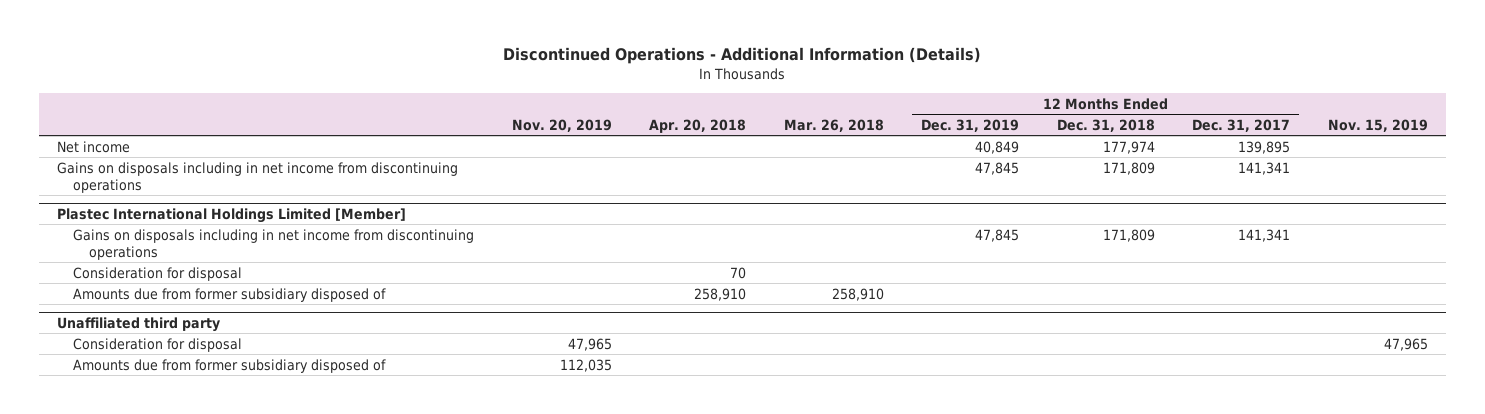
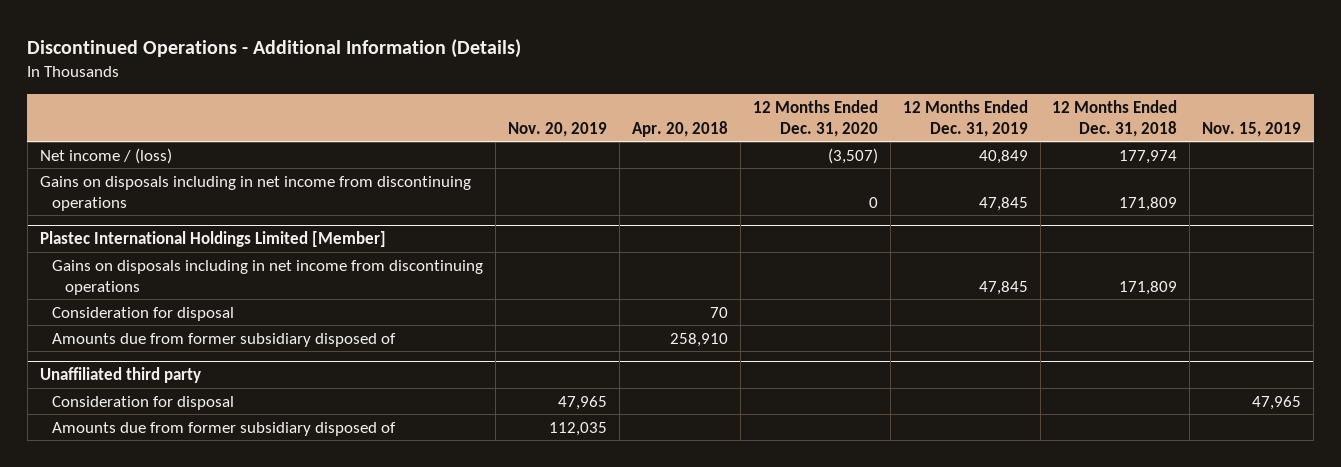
- | Nov. 20, 2019 | Apr. 20, 2018 | Mar. 26, 2018 | 12 Months Ended Dec. 31, 2019 | 12 Months Ended Dec. 31, 2018 | 12 Months Ended Dec. 31, 2017 | Nov. 15, 2019
+ | Nov. 20, 2019 | Apr. 20, 2018 | 12 Months Ended Dec. 31, 2020 | 12 Months Ended Dec. 31, 2019 | 12 Months Ended Dec. 31, 2018 | Nov. 15, 2019
- Net income | | | | 40,849 | 177,974 | 139,895 |
+ Net income / (loss) | | | (3,507) | 40,849 | 177,974 |

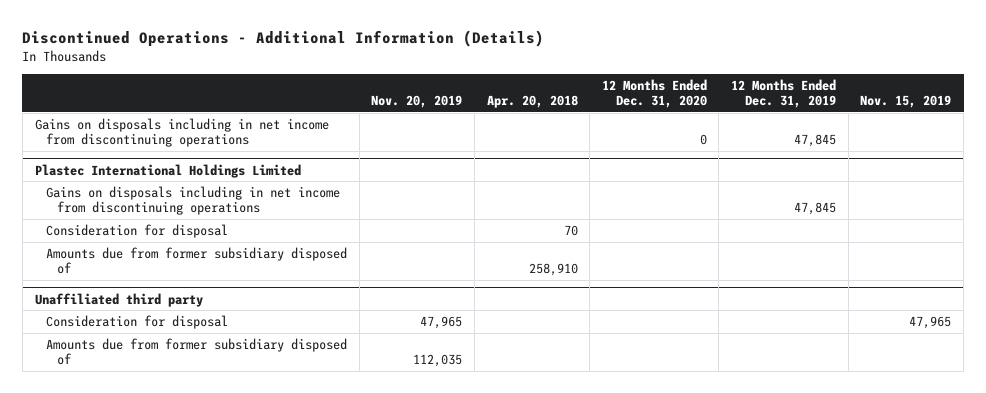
- | Nov. 20, 2019 | Apr. 20, 2018 | 12 Months Ended Dec. 31, 2020 | 12 Months Ended Dec. 31, 2019 | 12 Months Ended Dec. 31, 2018 | Nov. 15, 2019
+ | Nov. 20, 2019 | Apr. 20, 2018 | 12 Months Ended Dec. 31, 2020 | 12 Months Ended Dec. 31, 2019 | Nov. 15, 2019
- Net income / (loss) | | | (3,507) | 40,849 | 177,974 |
- Plastec International Holdings Limited [Member]
+ Plastec International Holdings Limited

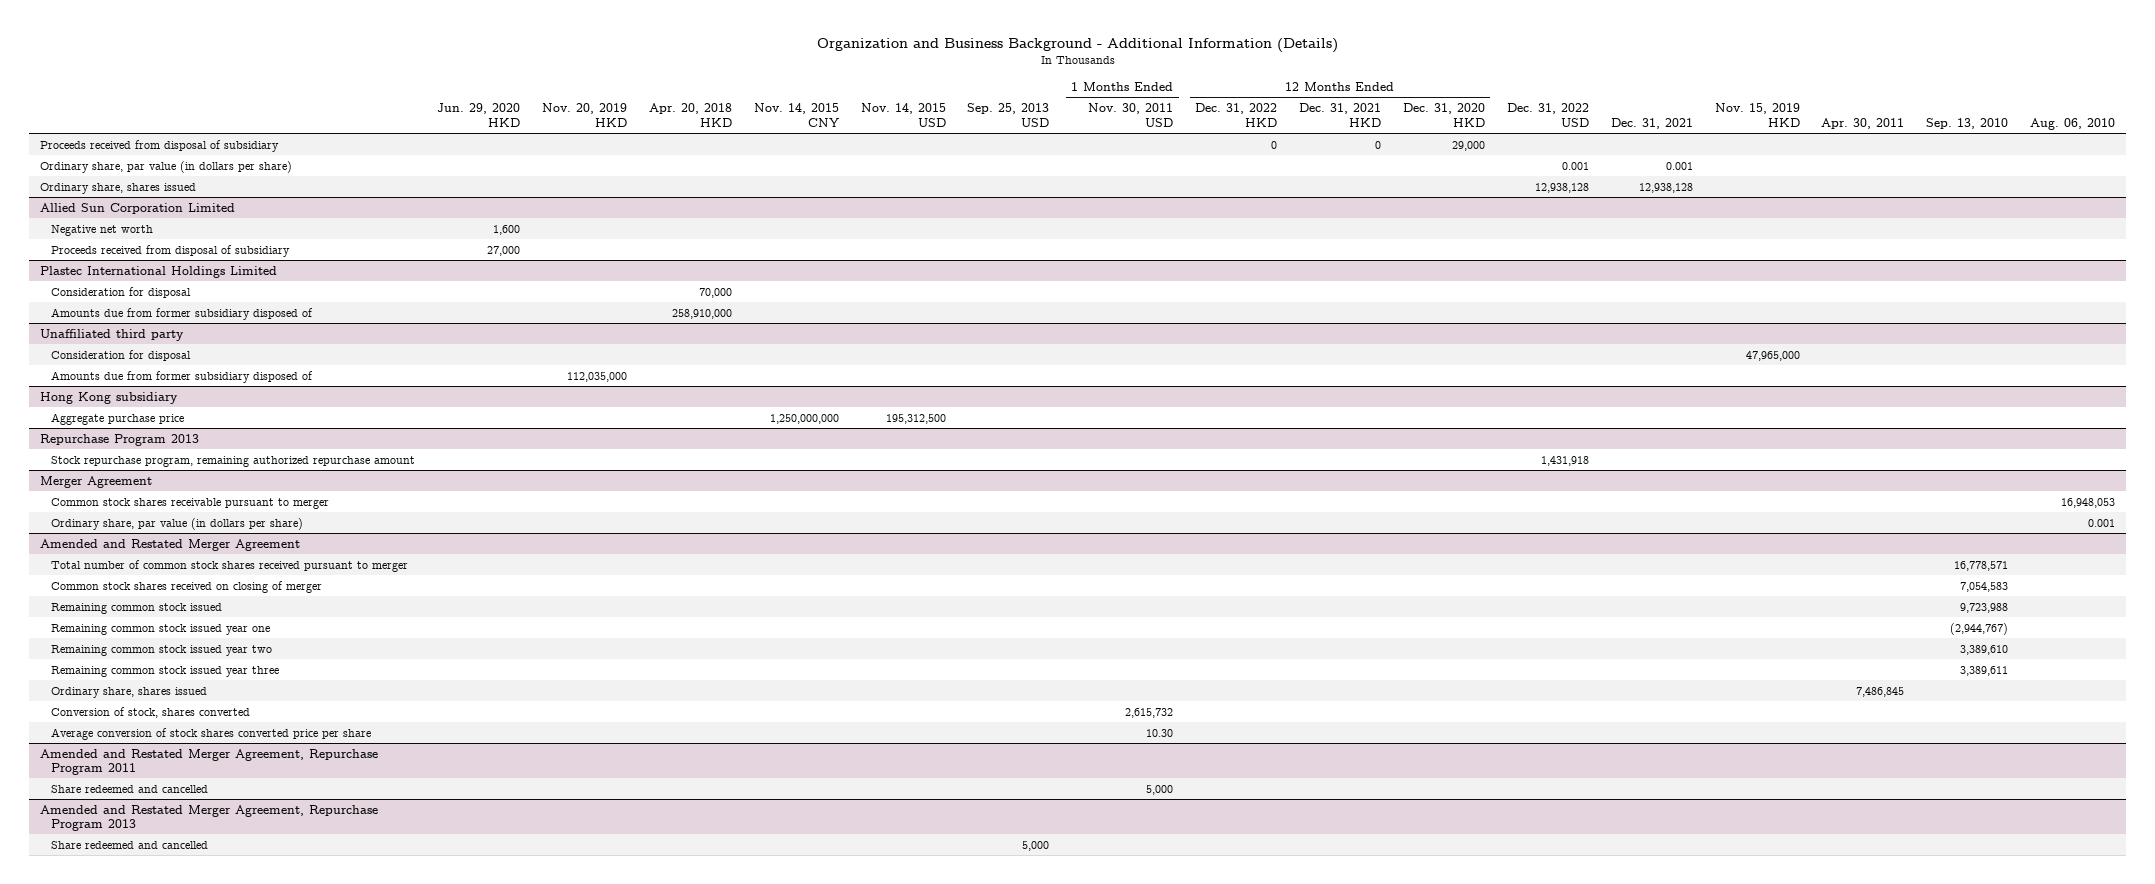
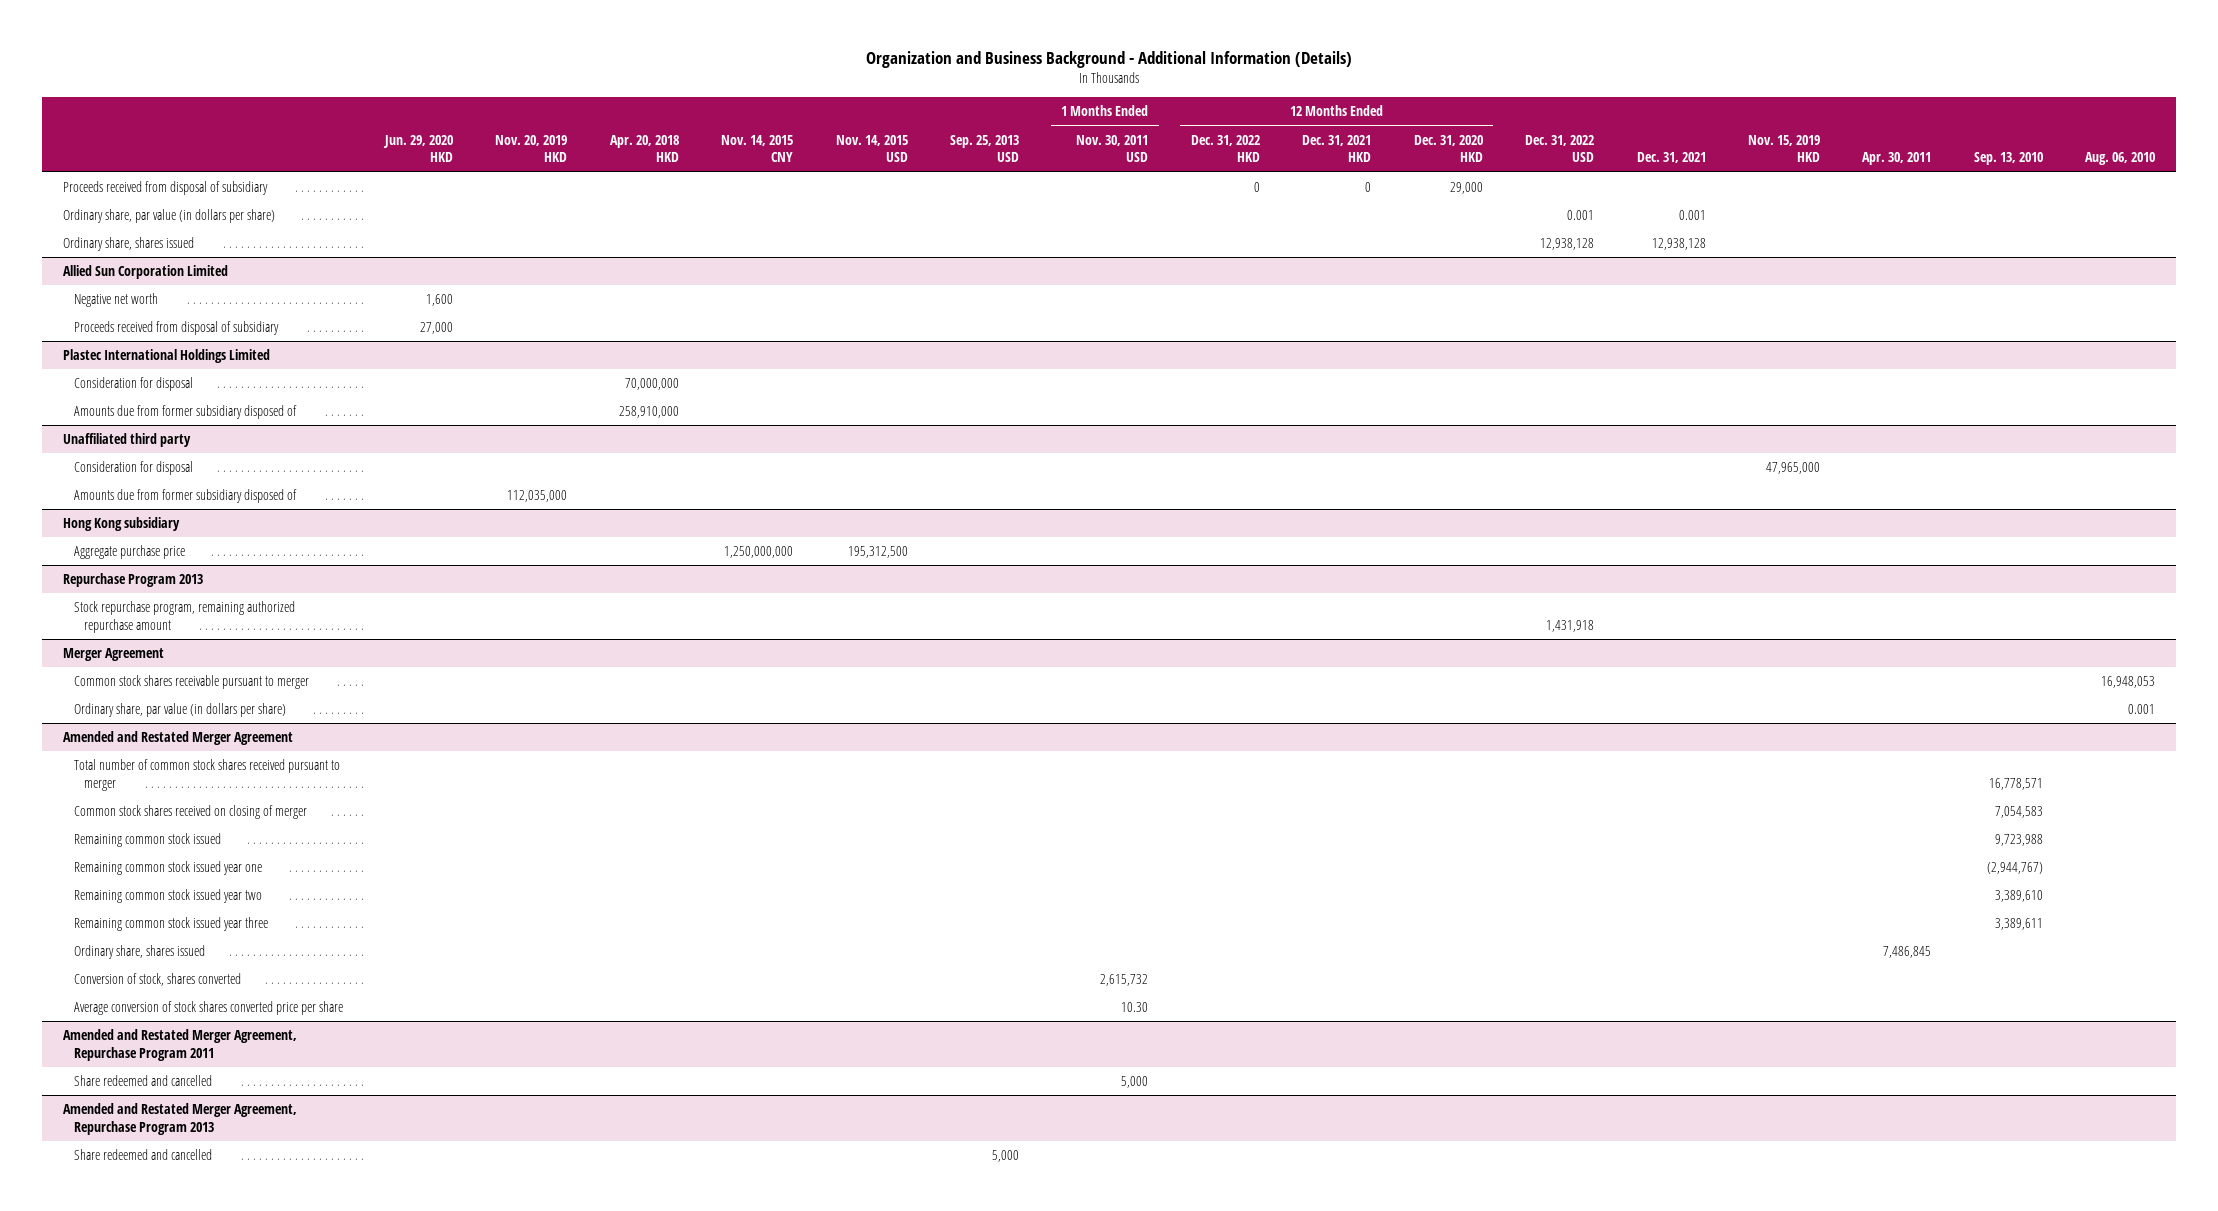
@ Plastec International Holdings Limited
- Consideration for disposal | | | 70,000 | | | | | | | | | | | | |
+ Consideration for disposal | | | 70,000,000 | | | | | | | | | | | | |

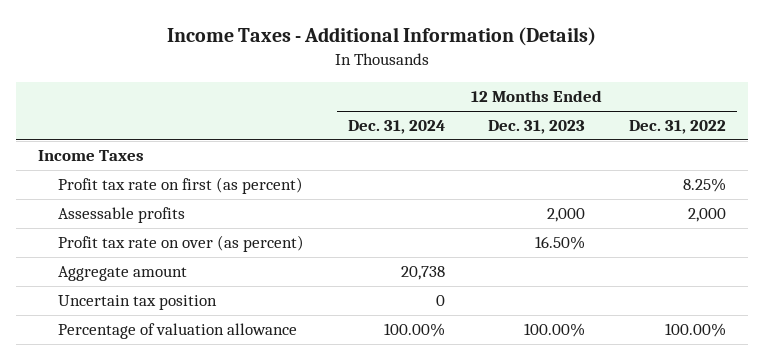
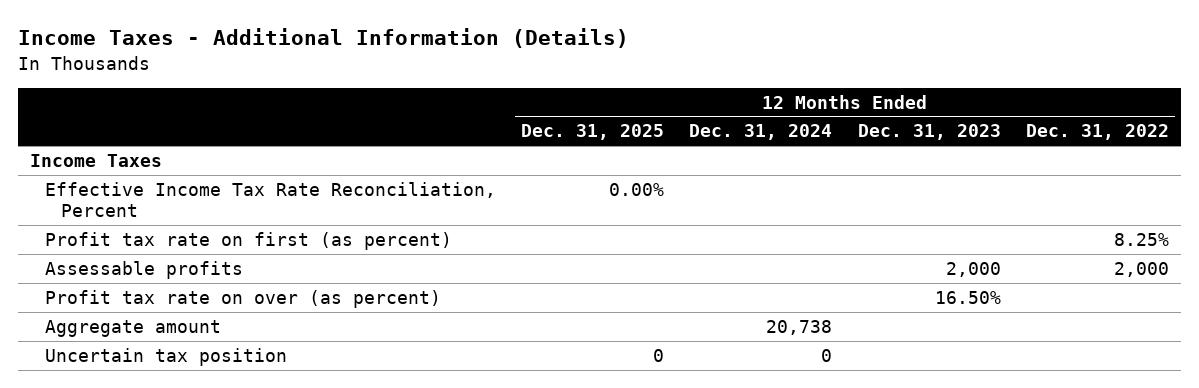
- | 12 Months Ended Dec. 31, 2024 | 12 Months Ended Dec. 31, 2023 | 12 Months Ended Dec. 31, 2022
+ | 12 Months Ended Dec. 31, 2025 | 12 Months Ended Dec. 31, 2024 | 12 Months Ended Dec. 31, 2023 | 12 Months Ended Dec. 31, 2022
+ Effective Income Tax Rate Reconciliation, Percent | 0.00% | | |
- Percentage of valuation allowance | 100.00% | 100.00% | 100.00%

